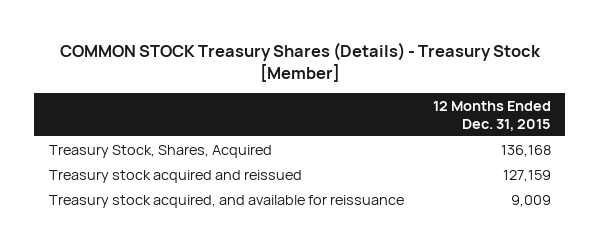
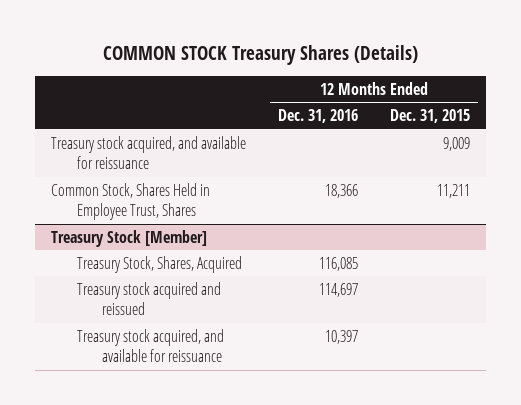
- COMMON STOCK Treasury Shares (Details) - Treasury Stock [Member]
+ COMMON STOCK Treasury Shares (Details)
- | 12 Months Ended Dec. 31, 2015
+ | 12 Months Ended Dec. 31, 2016 | 12 Months Ended Dec. 31, 2015
- Treasury Stock, Shares, Acquired | 136,168
- Treasury stock acquired and reissued | 127,159
+ Common Stock, Shares Held in Employee Trust, Shares | 18,366 | 11,211
+ Treasury Stock [Member]
+ Treasury Stock, Shares, Acquired | 116,085 |
+ Treasury stock acquired and reissued | 114,697 |
+ Treasury stock acquired, and available for reissuance | 10,397 |

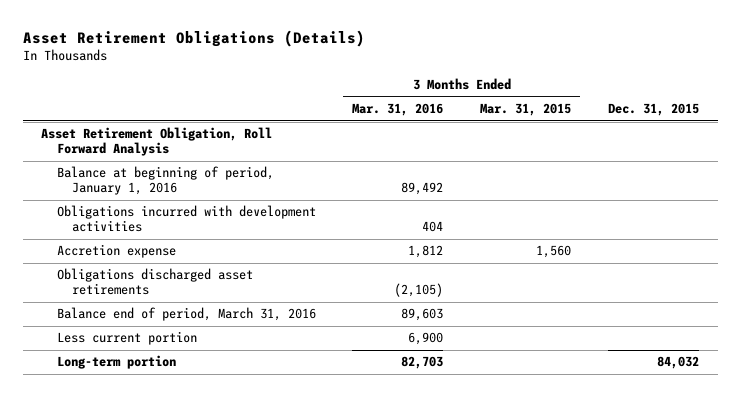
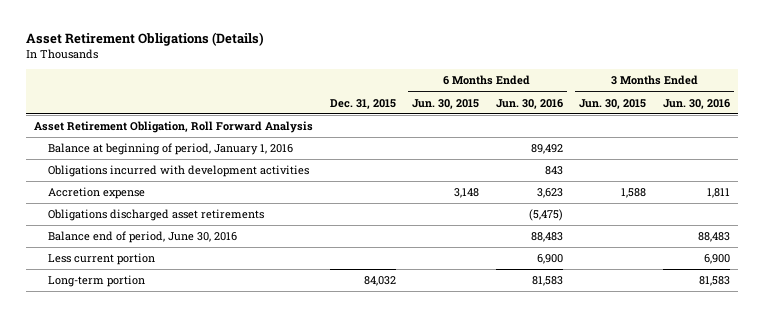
- | 3 Months Ended Mar. 31, 2016 | 3 Months Ended Mar. 31, 2015 | Dec. 31, 2015
+ | Dec. 31, 2015 | 6 Months Ended Jun. 30, 2015 | 6 Months Ended Jun. 30, 2016 | 3 Months Ended Jun. 30, 2015 | 3 Months Ended Jun. 30, 2016
- Balance end of period, March 31, 2016 | 89,603 | |
+ Balance end of period, June 30, 2016 | | | 88,483 | | 88,483

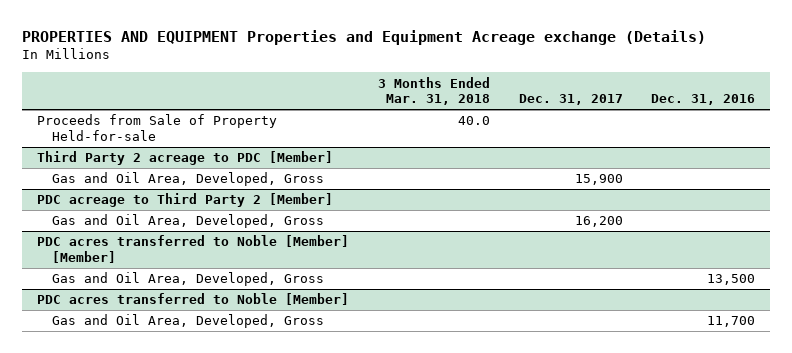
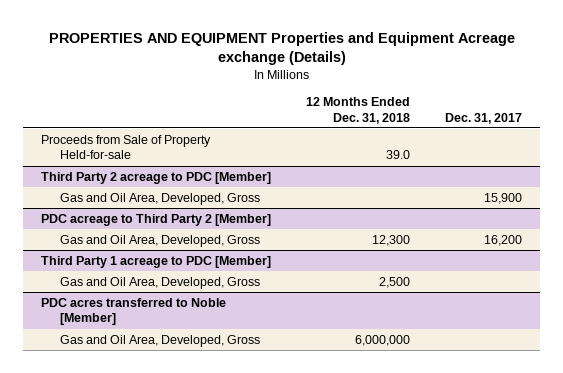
- | 3 Months Ended Mar. 31, 2018 | Dec. 31, 2017 | Dec. 31, 2016
+ | 12 Months Ended Dec. 31, 2018 | Dec. 31, 2017
- PDC acres transferred to Noble [Member] [Member]
+ Third Party 1 acreage to PDC [Member]

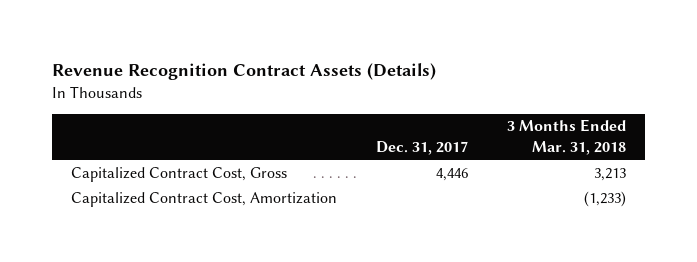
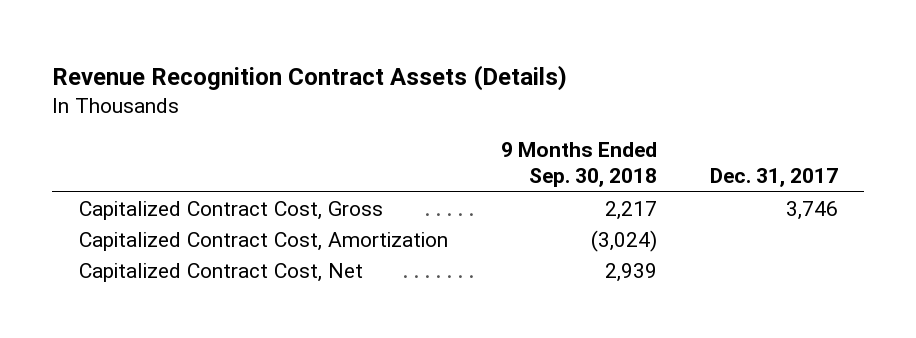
- | Dec. 31, 2017 | 3 Months Ended Mar. 31, 2018
+ | 9 Months Ended Sep. 30, 2018 | Dec. 31, 2017
- Capitalized Contract Cost, Gross | 4,446 | 3,213
+ Capitalized Contract Cost, Gross | 2,217 | 3,746
+ Capitalized Contract Cost, Net | 2,939 |

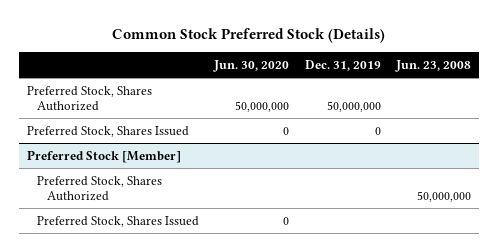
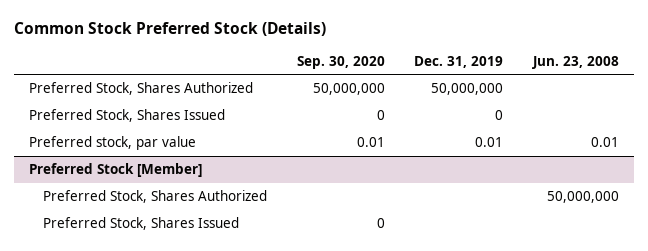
- | Jun. 30, 2020 | Dec. 31, 2019 | Jun. 23, 2008
+ | Sep. 30, 2020 | Dec. 31, 2019 | Jun. 23, 2008
+ Preferred stock, par value | 0.01 | 0.01 | 0.01

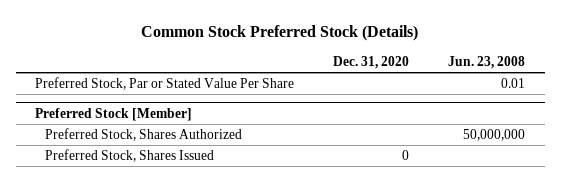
- | Sep. 30, 2020 | Dec. 31, 2019 | Jun. 23, 2008
+ | Dec. 31, 2020 | Jun. 23, 2008
- Preferred Stock, Shares Authorized | 50,000,000 | 50,000,000 |
- Preferred Stock, Shares Issued | 0 | 0 |
- Preferred stock, par value | 0.01 | 0.01 | 0.01
+ Preferred Stock, Par or Stated Value Per Share | | 0.01

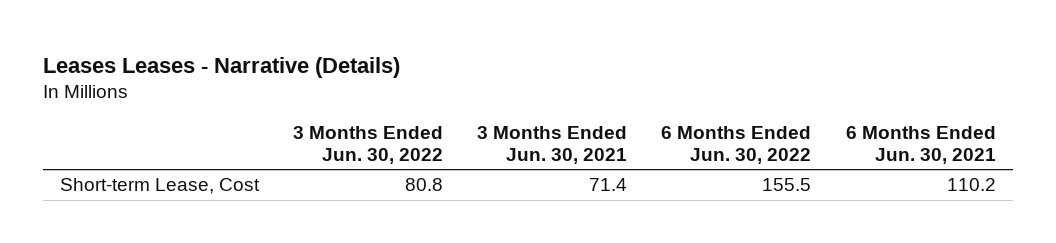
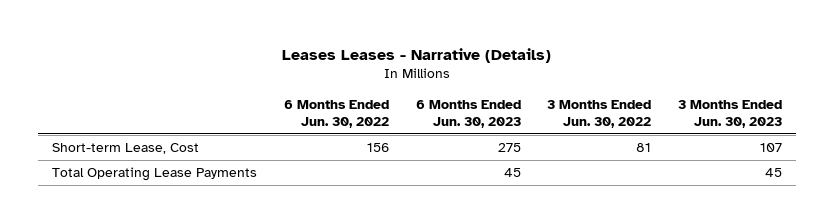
- | 3 Months Ended Jun. 30, 2022 | 3 Months Ended Jun. 30, 2021 | 6 Months Ended Jun. 30, 2022 | 6 Months Ended Jun. 30, 2021
+ | 6 Months Ended Jun. 30, 2022 | 6 Months Ended Jun. 30, 2023 | 3 Months Ended Jun. 30, 2022 | 3 Months Ended Jun. 30, 2023
- Short-term Lease, Cost | 80.8 | 71.4 | 155.5 | 110.2
+ Short-term Lease, Cost | 156 | 275 | 81 | 107
+ Total Operating Lease Payments | | 45 | | 45

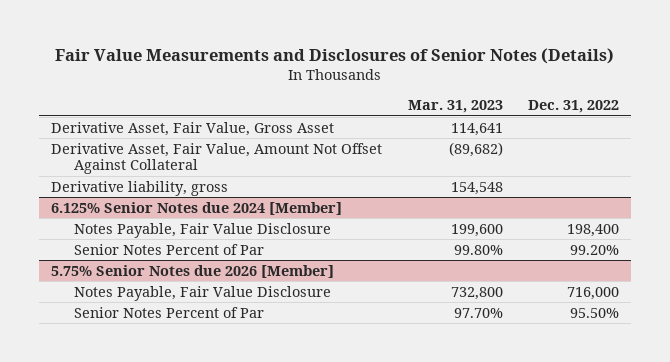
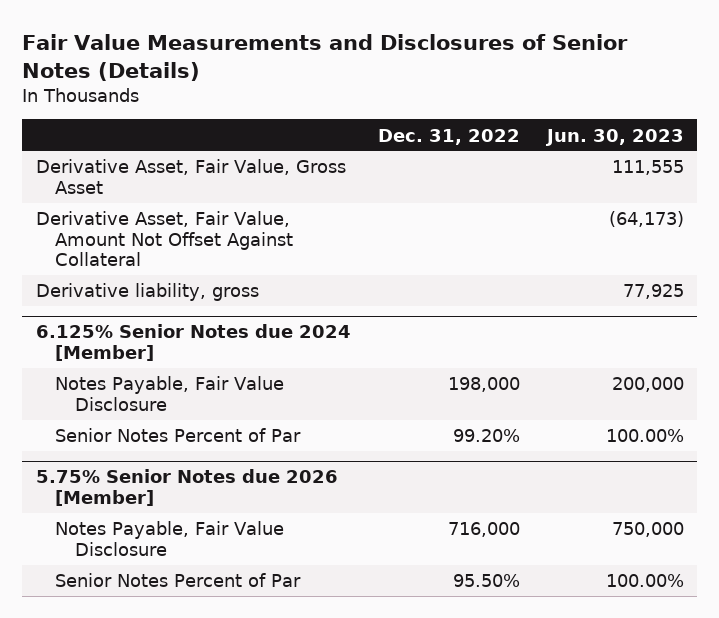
- | Mar. 31, 2023 | Dec. 31, 2022
+ | Dec. 31, 2022 | Jun. 30, 2023
@ 6.125% Senior Notes due 2024 [Member]
- Notes Payable, Fair Value Disclosure | 199,600 | 198,400
+ Notes Payable, Fair Value Disclosure | 198,000 | 200,000

